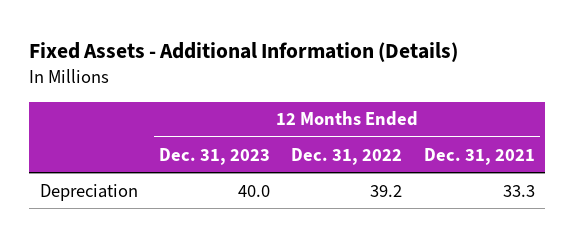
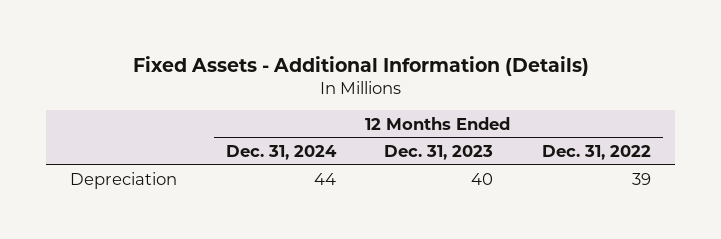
- | 12 Months Ended Dec. 31, 2023 | 12 Months Ended Dec. 31, 2022 | 12 Months Ended Dec. 31, 2021
+ | 12 Months Ended Dec. 31, 2024 | 12 Months Ended Dec. 31, 2023 | 12 Months Ended Dec. 31, 2022
- Depreciation | 40.0 | 39.2 | 33.3
+ Depreciation | 44 | 40 | 39

